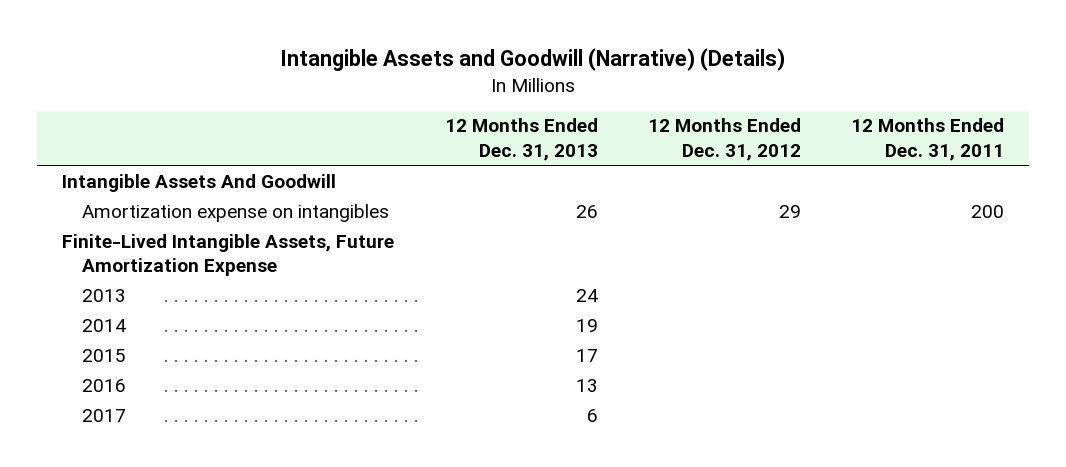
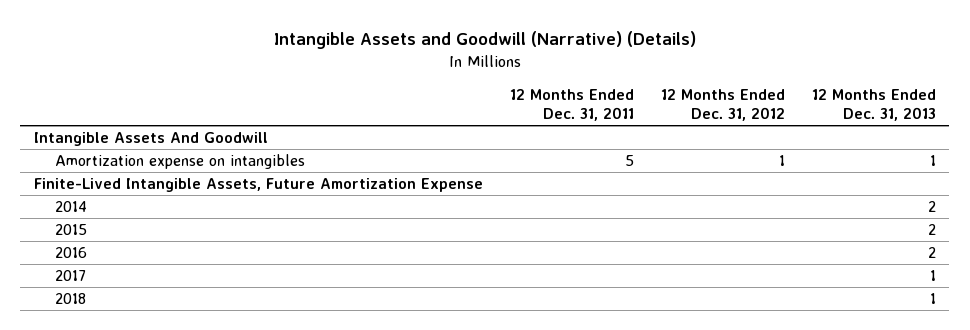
- | 12 Months Ended Dec. 31, 2013 | 12 Months Ended Dec. 31, 2012 | 12 Months Ended Dec. 31, 2011
+ | 12 Months Ended Dec. 31, 2011 | 12 Months Ended Dec. 31, 2012 | 12 Months Ended Dec. 31, 2013
- Amortization expense on intangibles | 26 | 29 | 200
+ Amortization expense on intangibles | 5 | 1 | 1
- 2013 | 24 | |
- 2014 | 19 | |
- 2015 | 17 | |
- 2016 | 13 | |
- 2017 | 6 | |
+ 2014 | | | 2
+ 2015 | | | 2
+ 2016 | | | 2
+ 2017 | | | 1
+ 2018 | | | 1

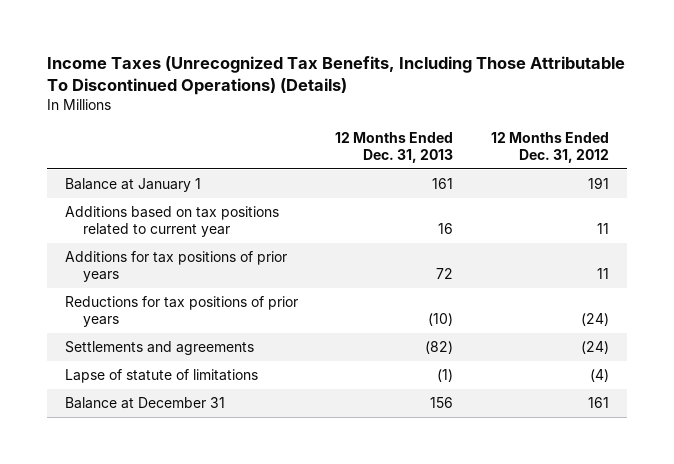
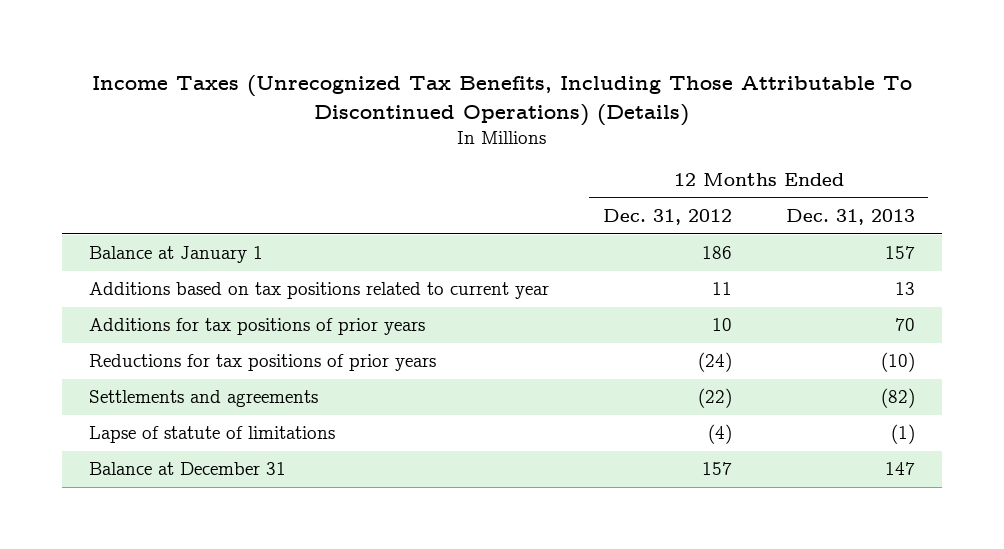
- | 12 Months Ended Dec. 31, 2013 | 12 Months Ended Dec. 31, 2012
+ | 12 Months Ended Dec. 31, 2012 | 12 Months Ended Dec. 31, 2013
- Balance at January 1 | 161 | 191
- Additions based on tax positions related to current year | 16 | 11
- Additions for tax positions of prior years | 72 | 11
+ Balance at January 1 | 186 | 157
+ Additions based on tax positions related to current year | 11 | 13
+ Additions for tax positions of prior years | 10 | 70
- Settlements and agreements | (82) | (24)
+ Settlements and agreements | (22) | (82)
- Balance at December 31 | 156 | 161
+ Balance at December 31 | 157 | 147

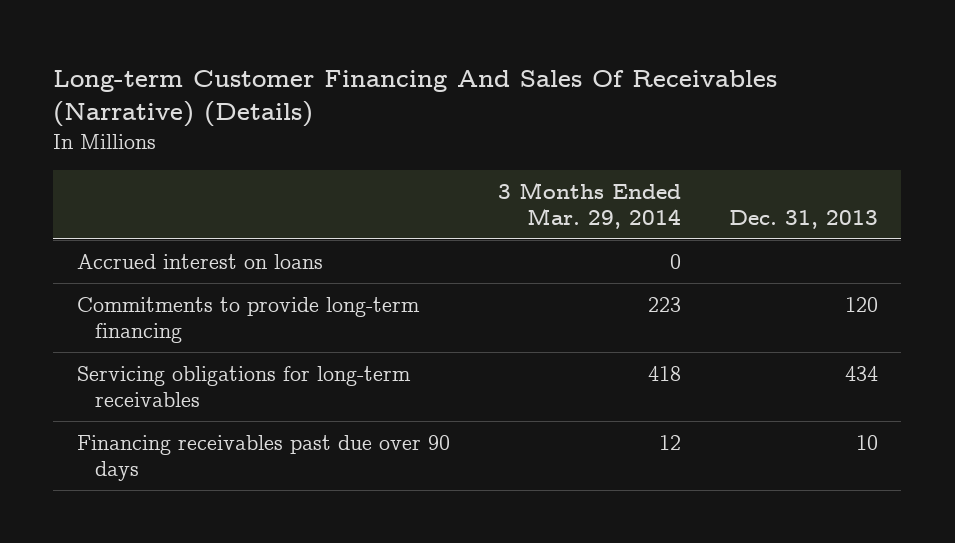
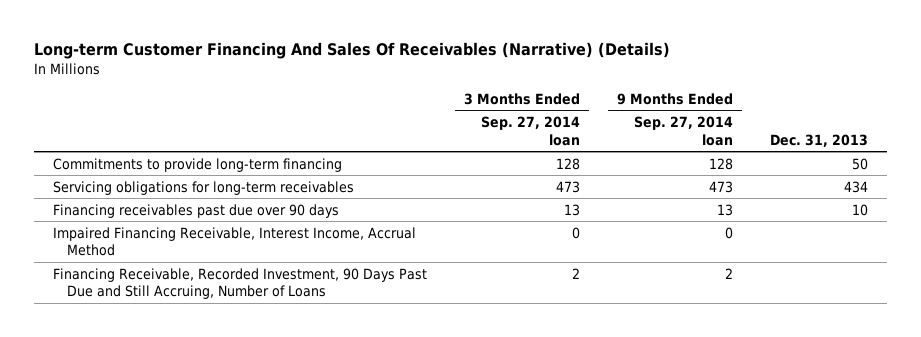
- | 3 Months Ended Mar. 29, 2014 | Dec. 31, 2013
+ | 3 Months Ended Sep. 27, 2014 loan | 9 Months Ended Sep. 27, 2014 loan | Dec. 31, 2013
- Accrued interest on loans | 0 |
- Commitments to provide long-term financing | 223 | 120
+ Commitments to provide long-term financing | 128 | 128 | 50
+ Impaired Financing Receivable, Interest Income, Accrual Method | 0 | 0 |
+ Financing Receivable, Recorded Investment, 90 Days Past Due and Still Accruing, Number of Loans | 2 | 2 |

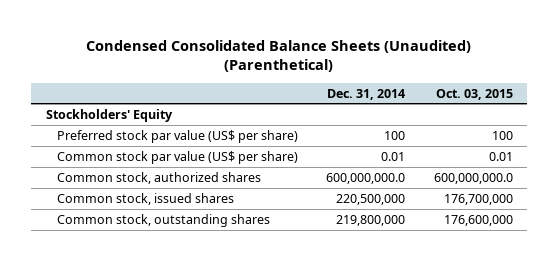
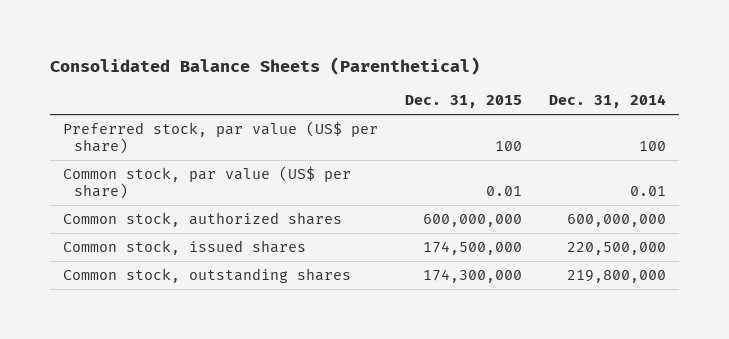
- Condensed Consolidated Balance Sheets (Unaudited) (Parenthetical)
+ Consolidated Balance Sheets (Parenthetical)
- | Dec. 31, 2014 | Oct. 03, 2015
+ | Dec. 31, 2015 | Dec. 31, 2014
- Stockholders' Equity
- Preferred stock par value (US$ per share) | 100 | 100
- Common stock par value (US$ per share) | 0.01 | 0.01
- Common stock, authorized shares | 600,000,000.0 | 600,000,000.0
+ Preferred stock, par value (US$ per share) | 100 | 100
+ Common stock, par value (US$ per share) | 0.01 | 0.01
+ Common stock, authorized shares | 600,000,000 | 600,000,000

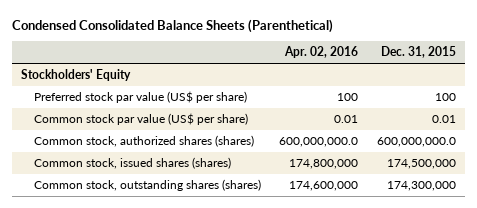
- Consolidated Balance Sheets (Parenthetical)
+ Condensed Consolidated Balance Sheets (Parenthetical)
- | Dec. 31, 2015 | Dec. 31, 2014
+ | Apr. 02, 2016 | Dec. 31, 2015
- Preferred stock, par value (US$ per share) | 100 | 100
- Common stock, par value (US$ per share) | 0.01 | 0.01
- Common stock, authorized shares | 600,000,000 | 600,000,000
- Common stock, issued shares | 174,500,000 | 220,500,000
- Common stock, outstanding shares | 174,300,000 | 219,800,000
+ Stockholders' Equity
+ Preferred stock par value (US$ per share) | 100 | 100
+ Common stock par value (US$ per share) | 0.01 | 0.01
+ Common stock, authorized shares (shares) | 600,000,000.0 | 600,000,000.0
+ Common stock, issued shares (shares) | 174,800,000 | 174,500,000
+ Common stock, outstanding shares (shares) | 174,600,000 | 174,300,000

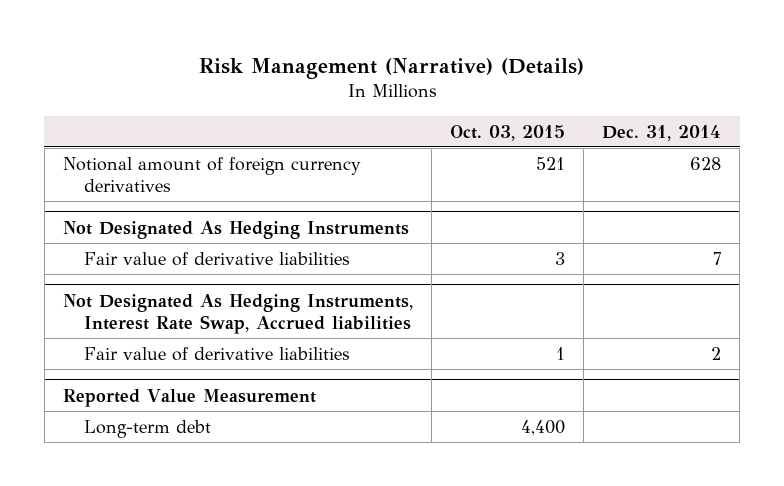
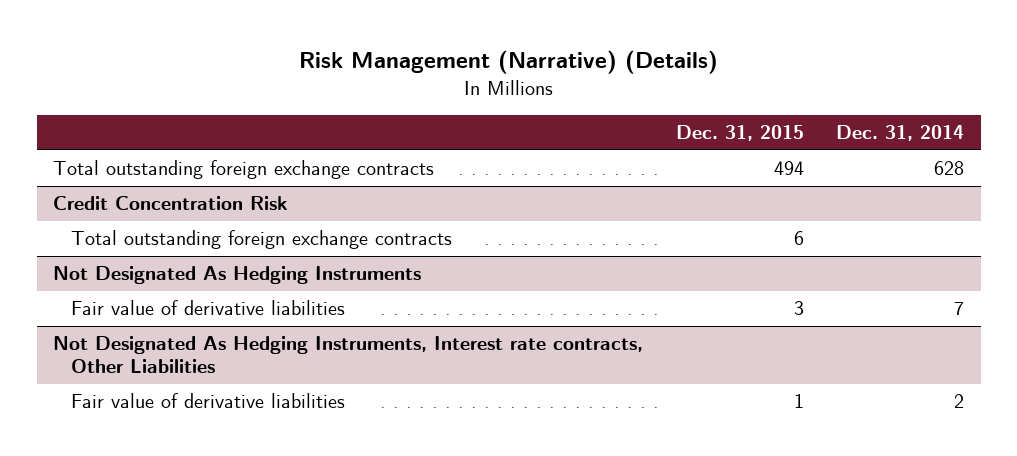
- | Oct. 03, 2015 | Dec. 31, 2014
+ | Dec. 31, 2015 | Dec. 31, 2014
- Notional amount of foreign currency derivatives | 521 | 628
+ Total outstanding foreign exchange contracts | 494 | 628
+ Credit Concentration Risk
+ Total outstanding foreign exchange contracts | 6 |
- Not Designated As Hedging Instruments, Interest Rate Swap, Accrued liabilities
+ Not Designated As Hedging Instruments, Interest rate contracts, Other Liabilities
- Reported Value Measurement
- Long-term debt | 4,400 |

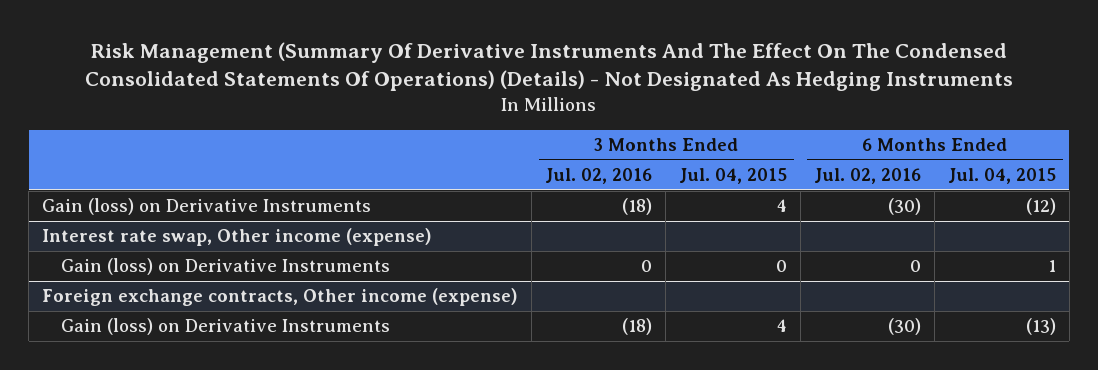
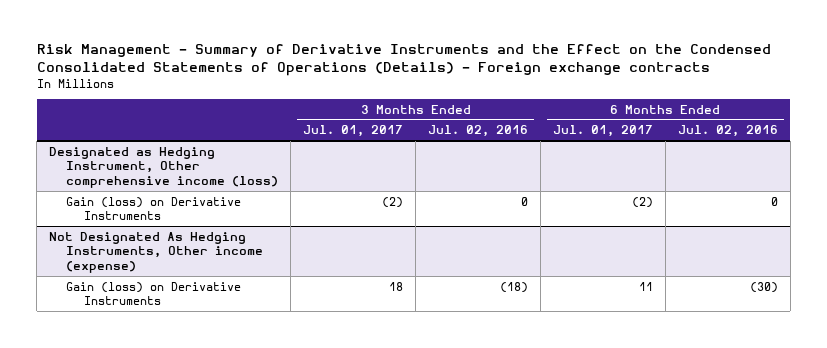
- Risk Management (Summary Of Derivative Instruments And The Effect On The Condensed Consolidated Statements Of Operations) (Details) - Not Designated As Hedging Instruments
+ Risk Management - Summary of Derivative Instruments and the Effect on the Condensed Consolidated Statements of Operations (Details) - Foreign exchange contracts
- | 3 Months Ended Jul. 02, 2016 | 3 Months Ended Jul. 04, 2015 | 6 Months Ended Jul. 02, 2016 | 6 Months Ended Jul. 04, 2015
+ | 3 Months Ended Jul. 01, 2017 | 3 Months Ended Jul. 02, 2016 | 6 Months Ended Jul. 01, 2017 | 6 Months Ended Jul. 02, 2016
- Gain (loss) on Derivative Instruments | (18) | 4 | (30) | (12)
- Interest rate swap, Other income (expense)
+ Designated as Hedging Instrument, Other comprehensive income (loss)
- Foreign exchange contracts, Other income (expense)
+ Not Designated As Hedging Instruments, Other income (expense)

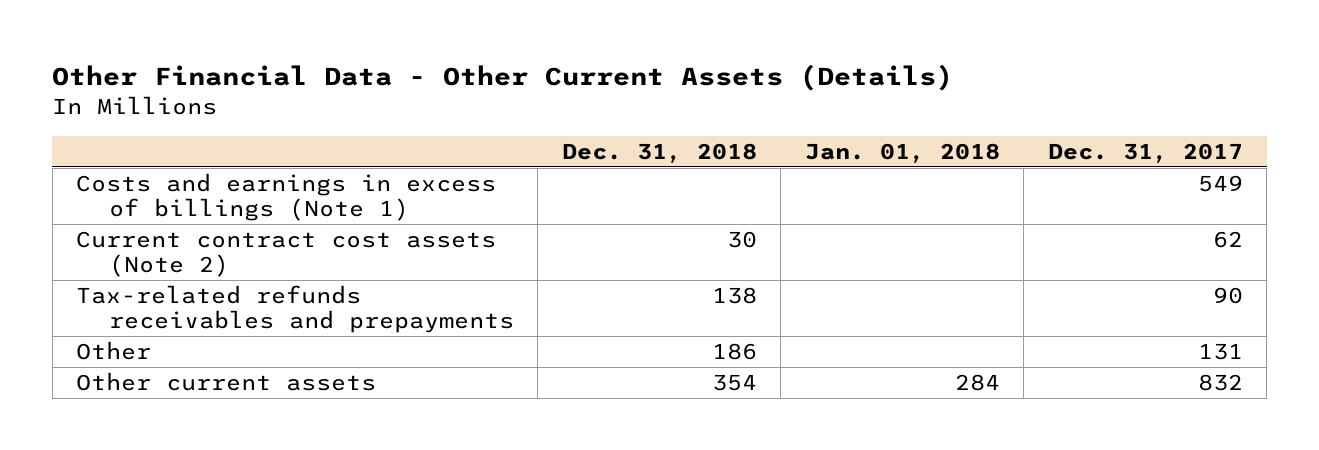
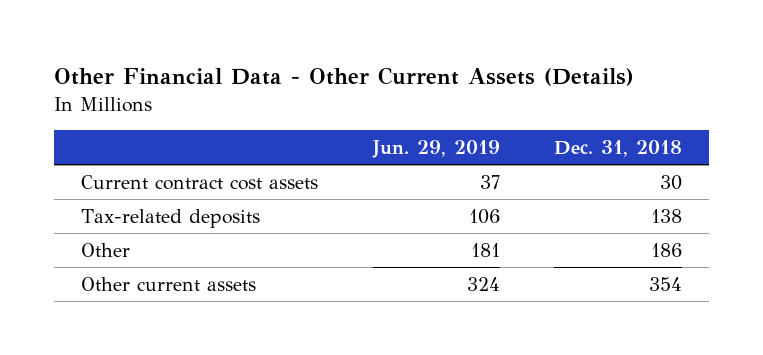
- | Dec. 31, 2018 | Jan. 01, 2018 | Dec. 31, 2017
+ | Jun. 29, 2019 | Dec. 31, 2018
- Costs and earnings in excess of billings (Note 1) | | | 549
- Current contract cost assets (Note 2) | 30 | | 62
- Tax-related refunds receivables and prepayments | 138 | | 90
+ Current contract cost assets | 37 | 30
+ Tax-related deposits | 106 | 138

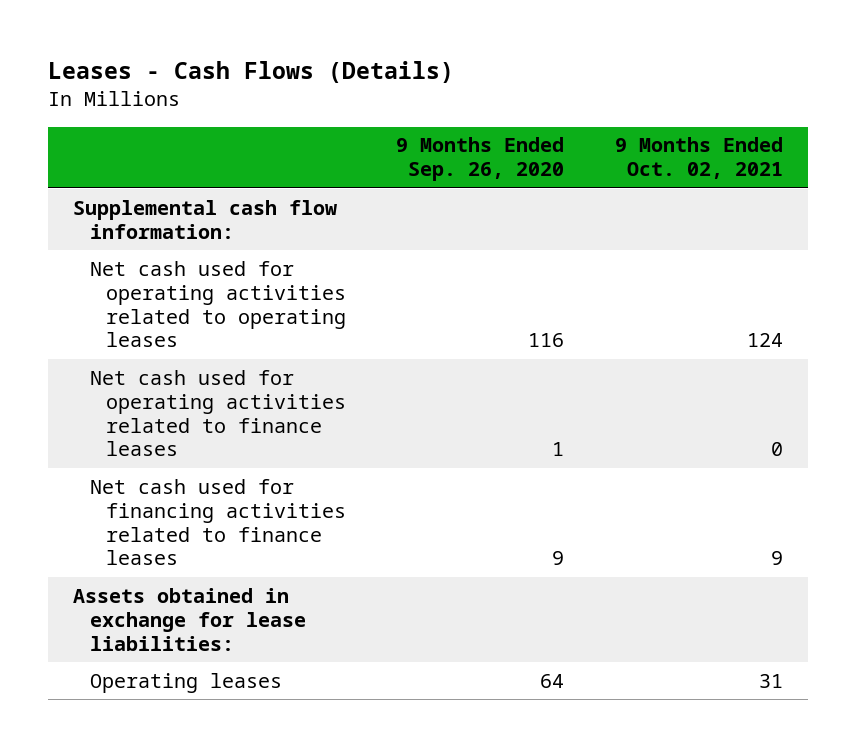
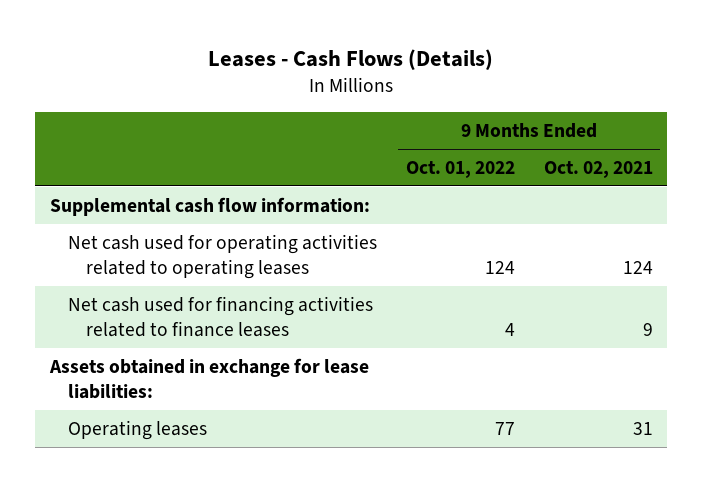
- | 9 Months Ended Sep. 26, 2020 | 9 Months Ended Oct. 02, 2021
+ | 9 Months Ended Oct. 01, 2022 | 9 Months Ended Oct. 02, 2021
- Net cash used for operating activities related to finance leases | 1 | 0

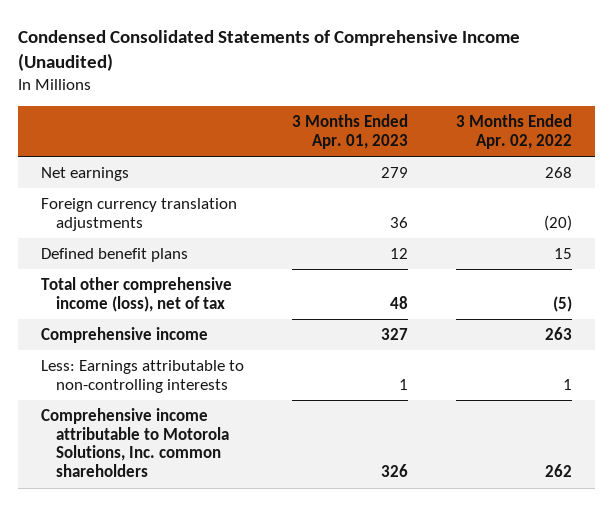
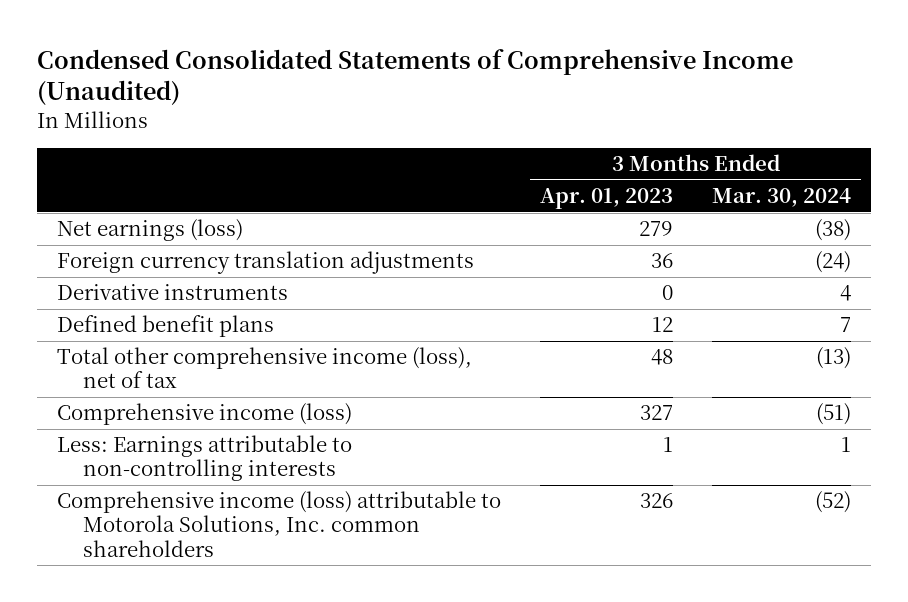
- | 3 Months Ended Apr. 01, 2023 | 3 Months Ended Apr. 02, 2022
+ | 3 Months Ended Apr. 01, 2023 | 3 Months Ended Mar. 30, 2024
- Net earnings | 279 | 268
+ Net earnings (loss) | 279 | (38)
+ Derivative instruments | 0 | 4
- Comprehensive income | 327 | 263
+ Comprehensive income (loss) | 327 | (51)
- Comprehensive income attributable to Motorola Solutions, Inc. common shareholders | 326 | 262
+ Comprehensive income (loss) attributable to Motorola Solutions, Inc. common shareholders | 326 | (52)

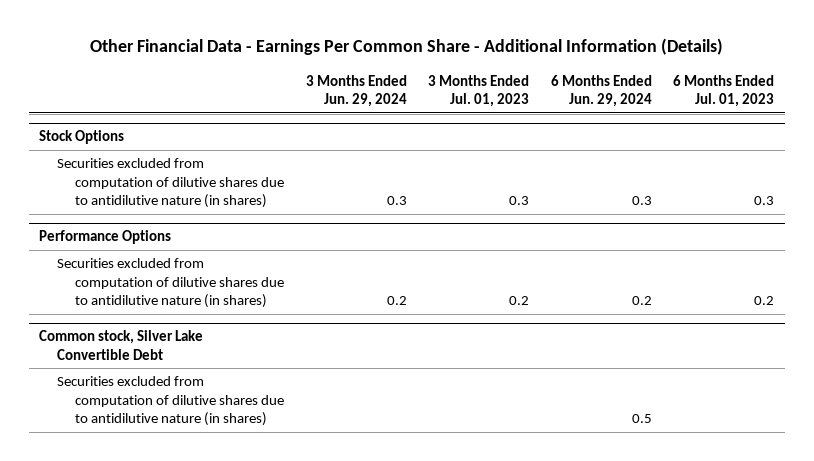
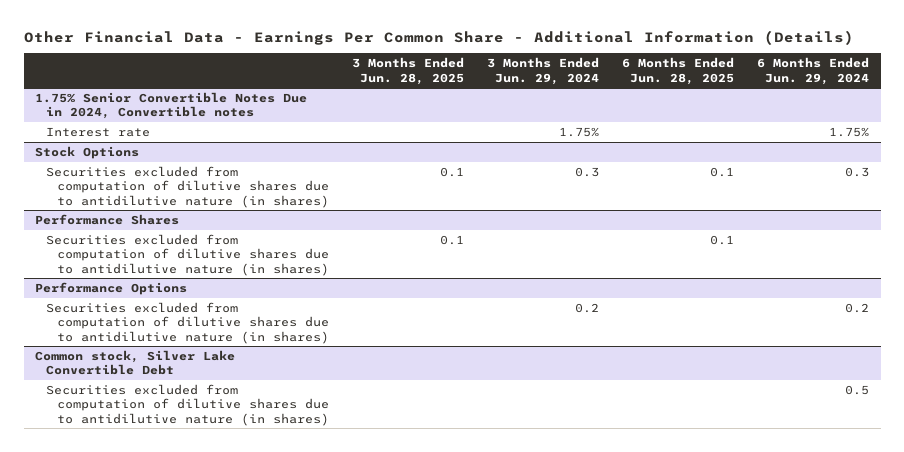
- | 3 Months Ended Jun. 29, 2024 | 3 Months Ended Jul. 01, 2023 | 6 Months Ended Jun. 29, 2024 | 6 Months Ended Jul. 01, 2023
+ | 3 Months Ended Jun. 28, 2025 | 3 Months Ended Jun. 29, 2024 | 6 Months Ended Jun. 28, 2025 | 6 Months Ended Jun. 29, 2024
+ 1.75% Senior Convertible Notes Due in 2024, Convertible notes
+ Interest rate | | 1.75% | | 1.75%
+ Performance Shares
+ Securities excluded from computation of dilutive shares due to antidilutive nature (in shares) | 0.1 | | 0.1 |

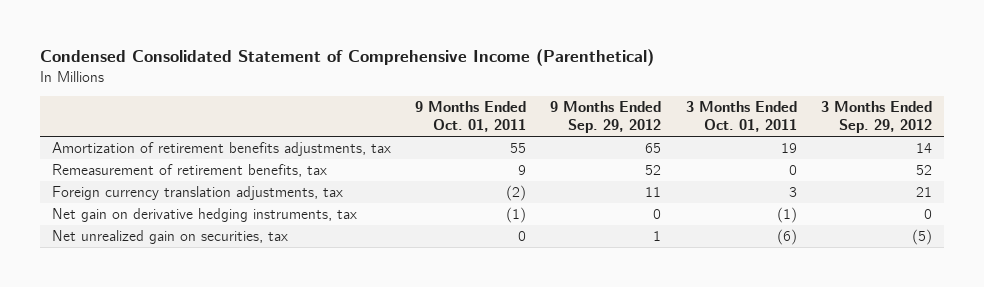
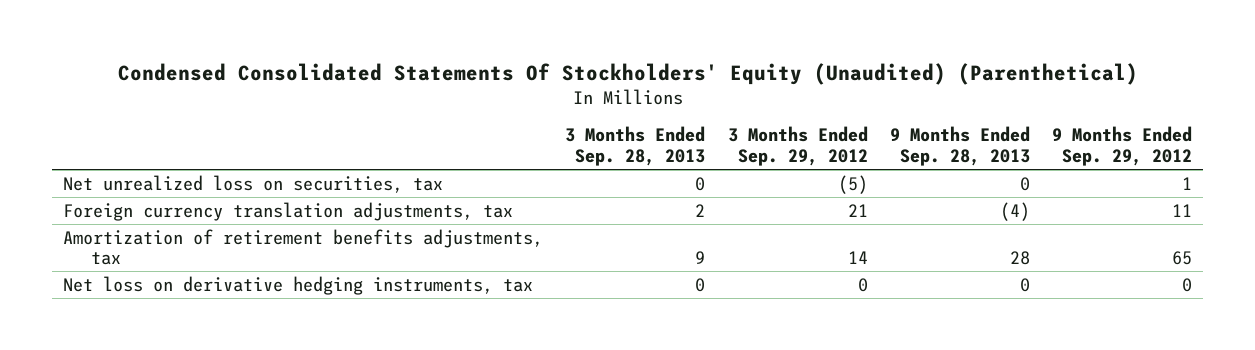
- Condensed Consolidated Statement of Comprehensive Income (Parenthetical)
+ Condensed Consolidated Statements Of Stockholders' Equity (Unaudited) (Parenthetical)
- | 9 Months Ended Oct. 01, 2011 | 9 Months Ended Sep. 29, 2012 | 3 Months Ended Oct. 01, 2011 | 3 Months Ended Sep. 29, 2012
+ | 3 Months Ended Sep. 28, 2013 | 3 Months Ended Sep. 29, 2012 | 9 Months Ended Sep. 28, 2013 | 9 Months Ended Sep. 29, 2012
- Remeasurement of retirement benefits, tax | 9 | 52 | 0 | 52
+ Net unrealized loss on securities, tax | 0 | (5) | 0 | 1
- Net gain on derivative hedging instruments, tax | (1) | 0 | (1) | 0
- Net unrealized gain on securities, tax | 0 | 1 | (6) | (5)
moved down: Amortization of retirement benefits adjustments, tax | 9 | 14 | 28 | 65
+ Net loss on derivative hedging instruments, tax | 0 | 0 | 0 | 0

